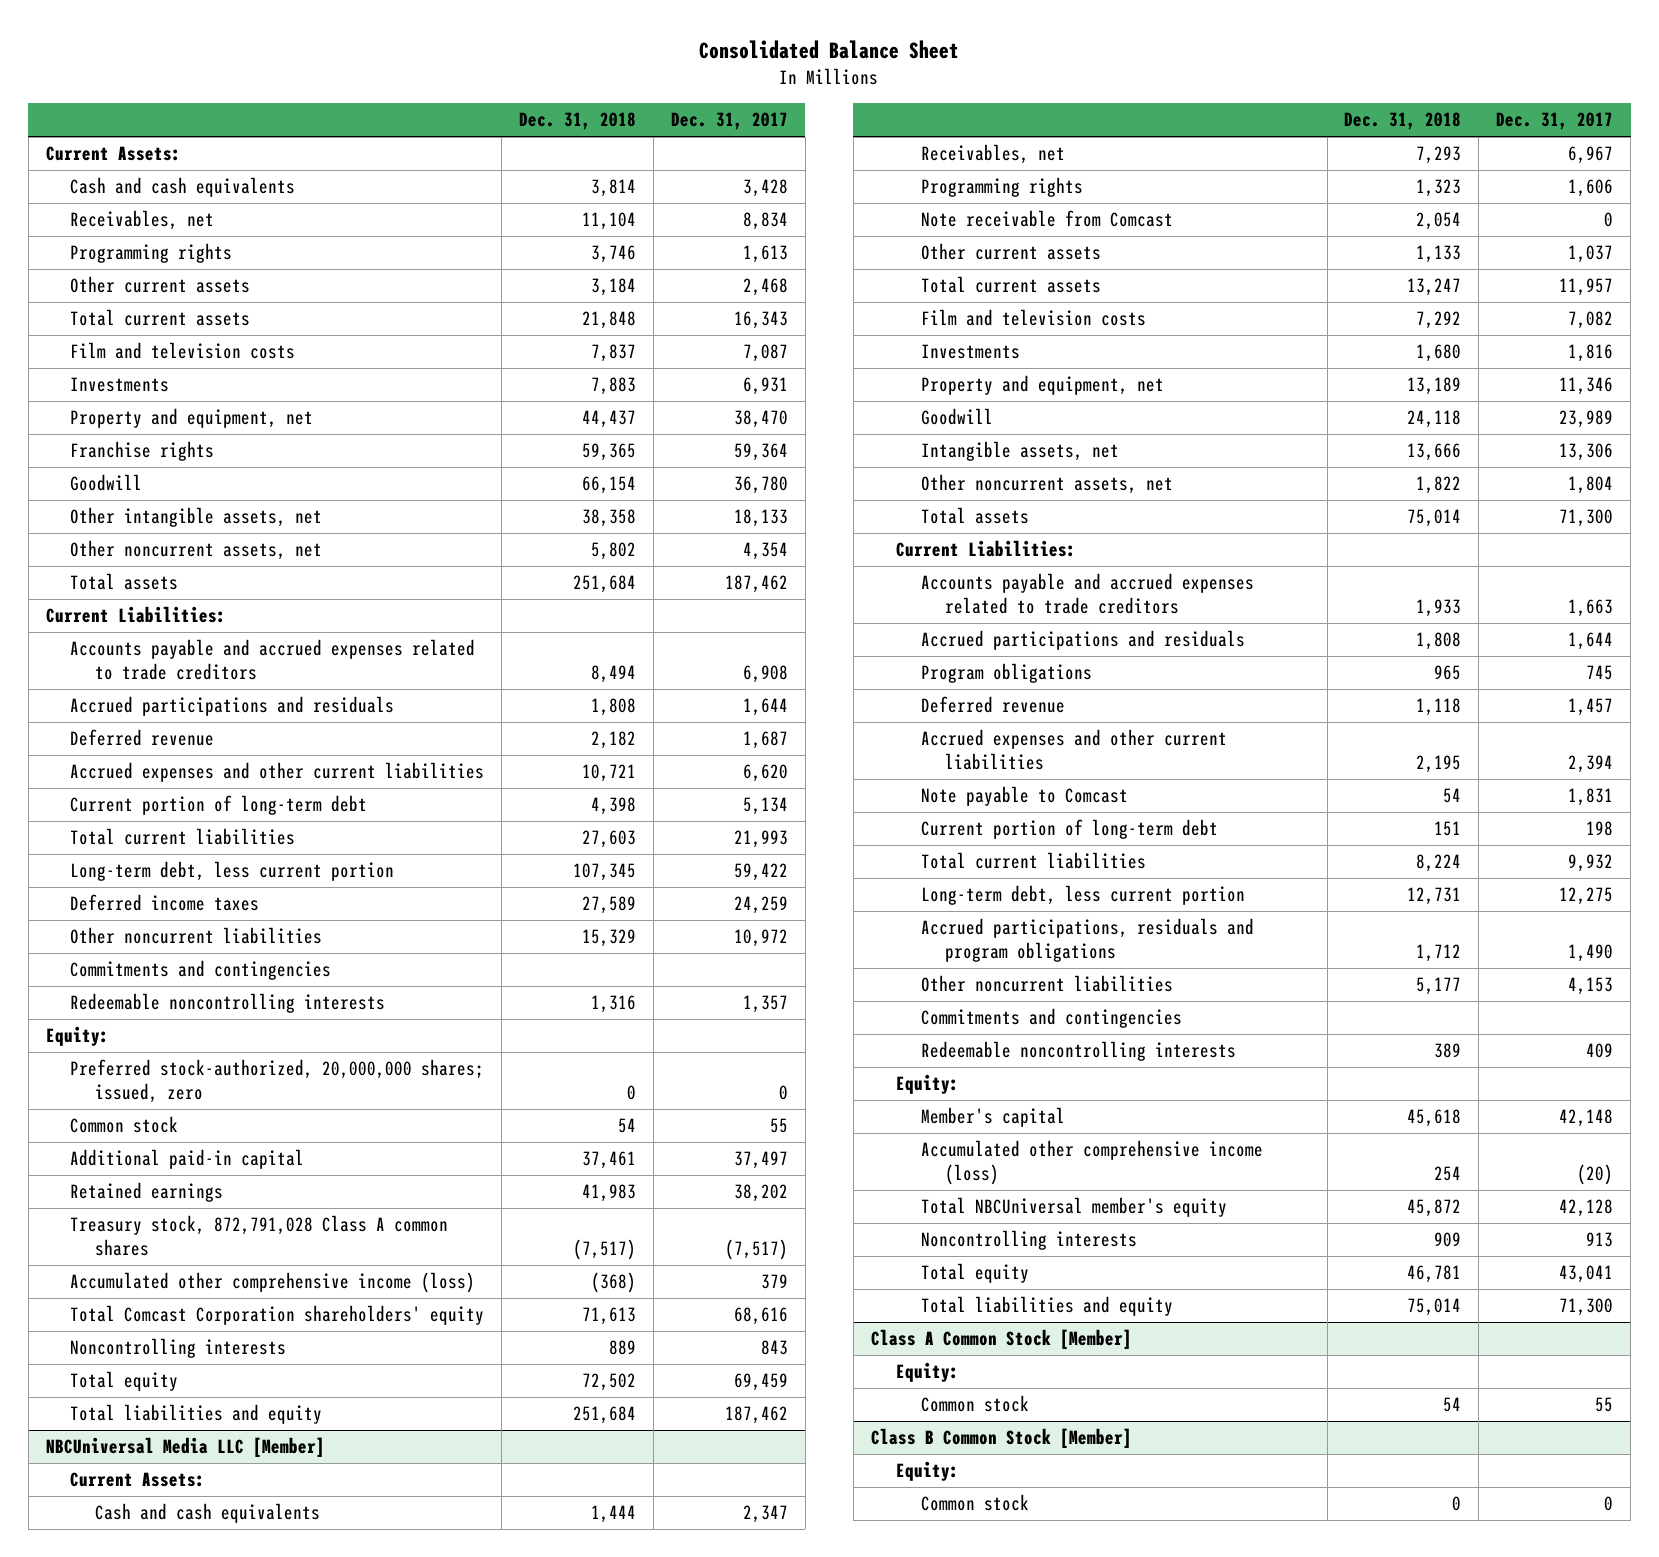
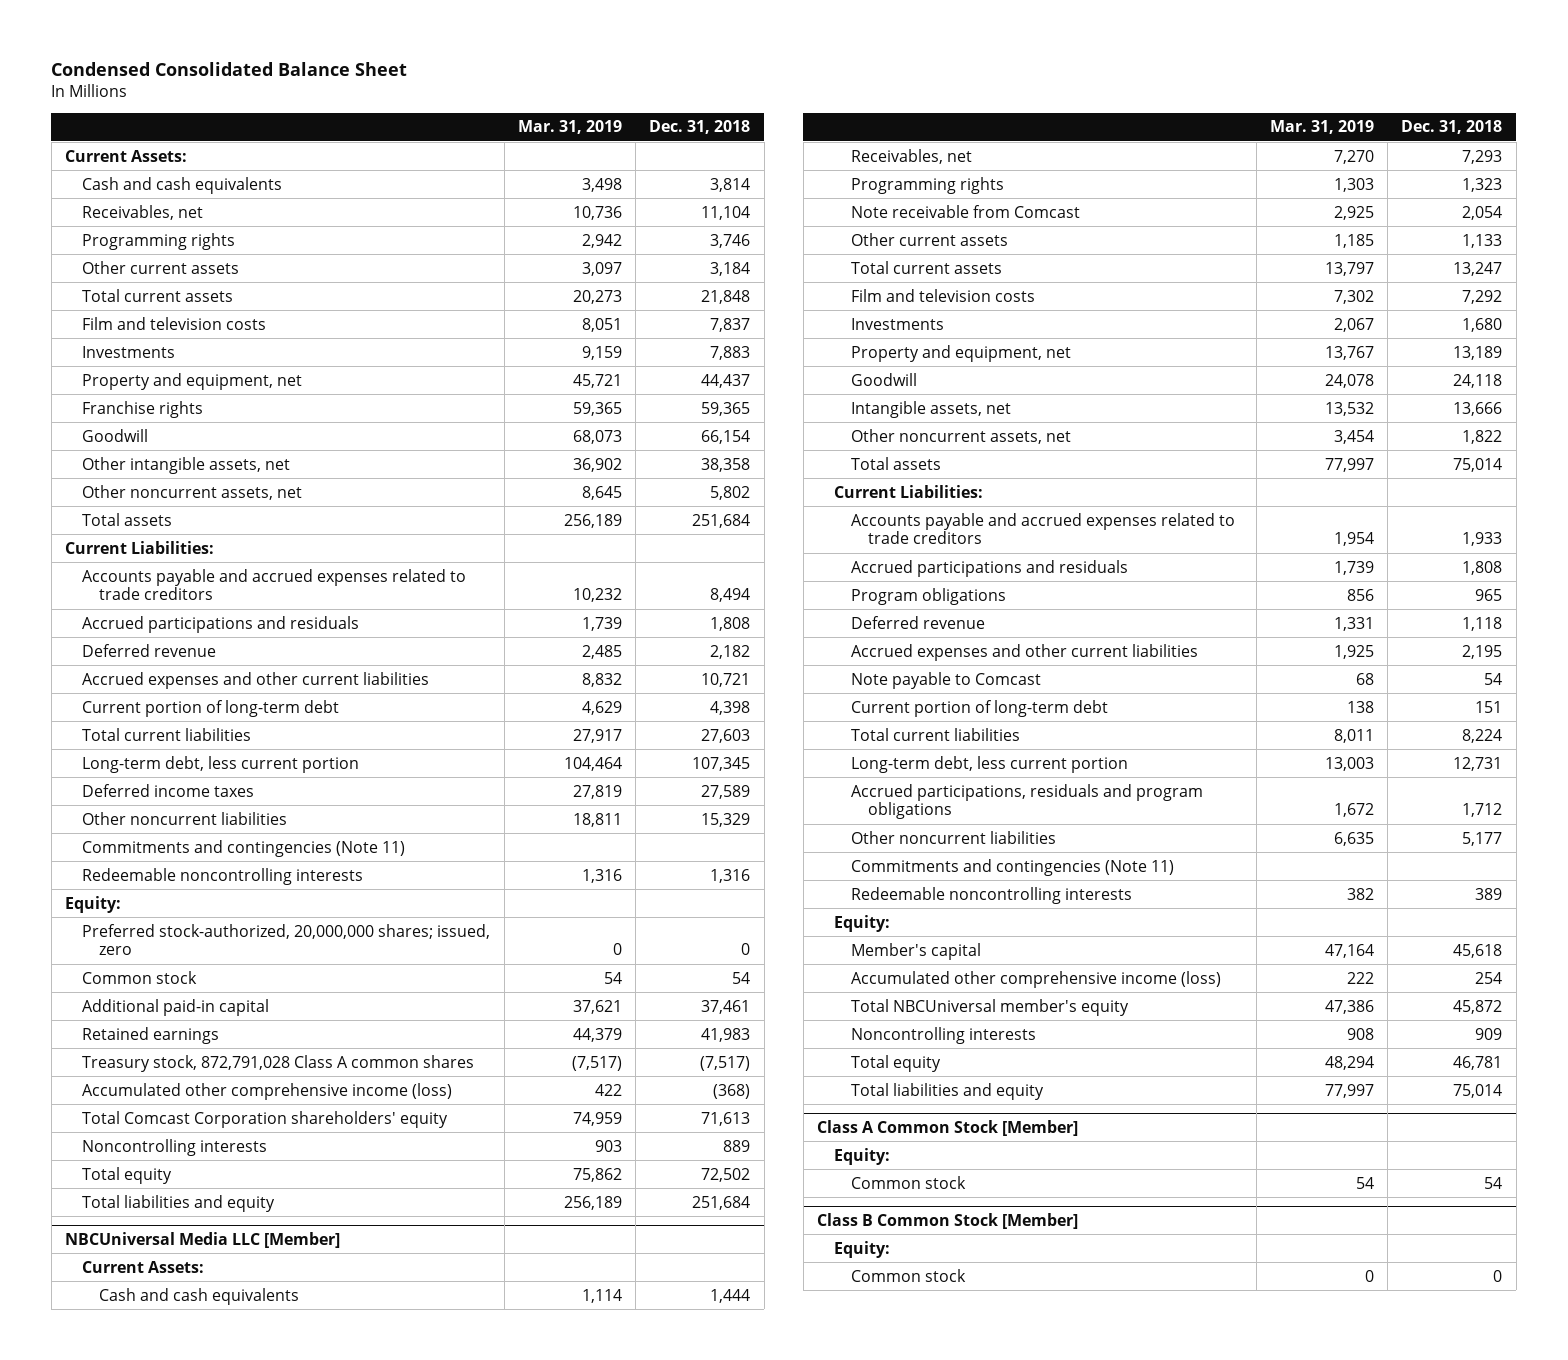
- Consolidated Balance Sheet
+ Condensed Consolidated Balance Sheet
- | Dec. 31, 2018 | Dec. 31, 2017
+ | Mar. 31, 2019 | Dec. 31, 2018
- Commitments and contingencies
+ Commitments and contingencies (Note 11)
@ NBCUniversal Media LLC [Member]
- Commitments and contingencies
+ Commitments and contingencies (Note 11)

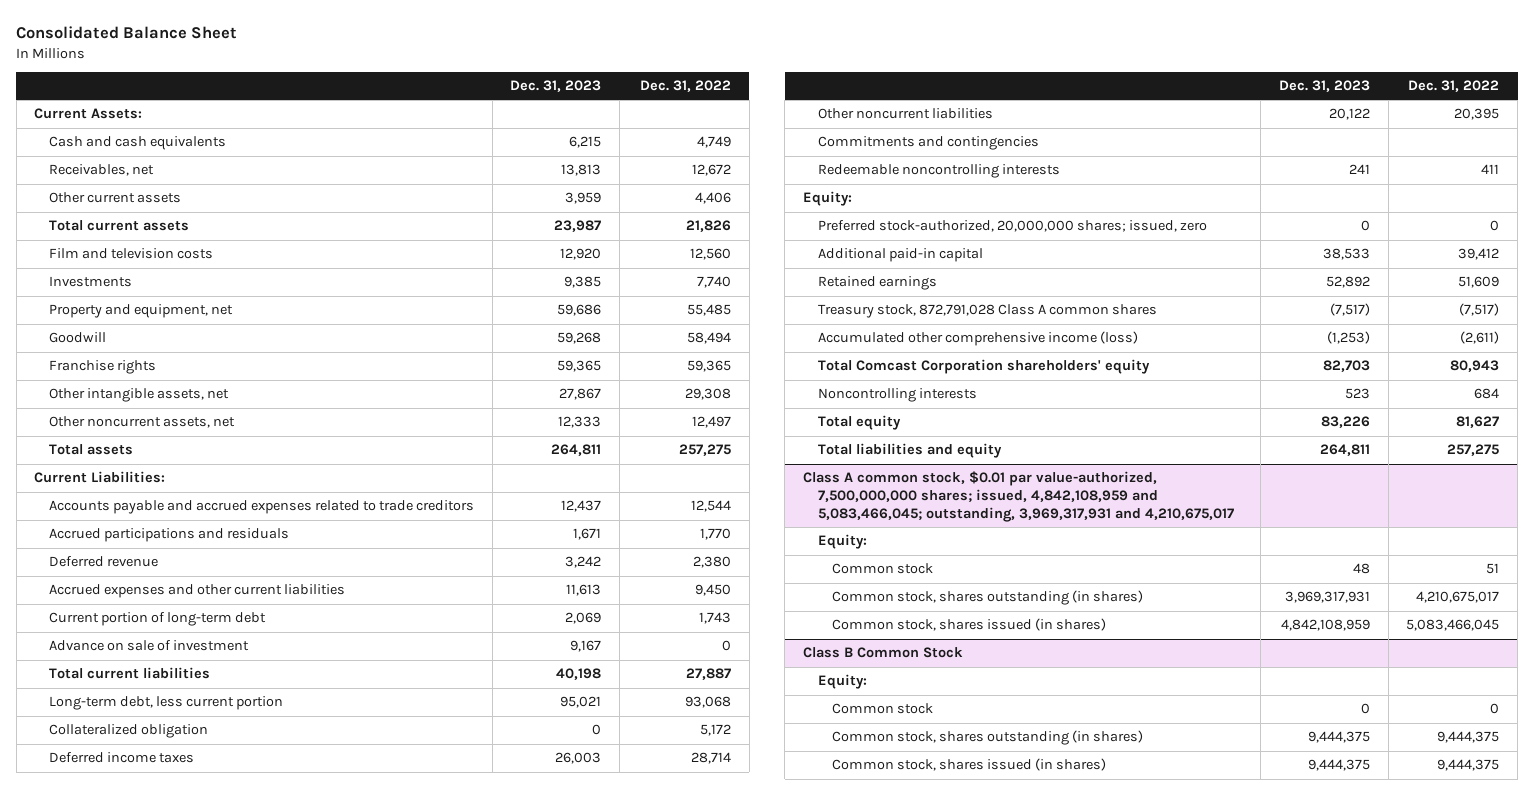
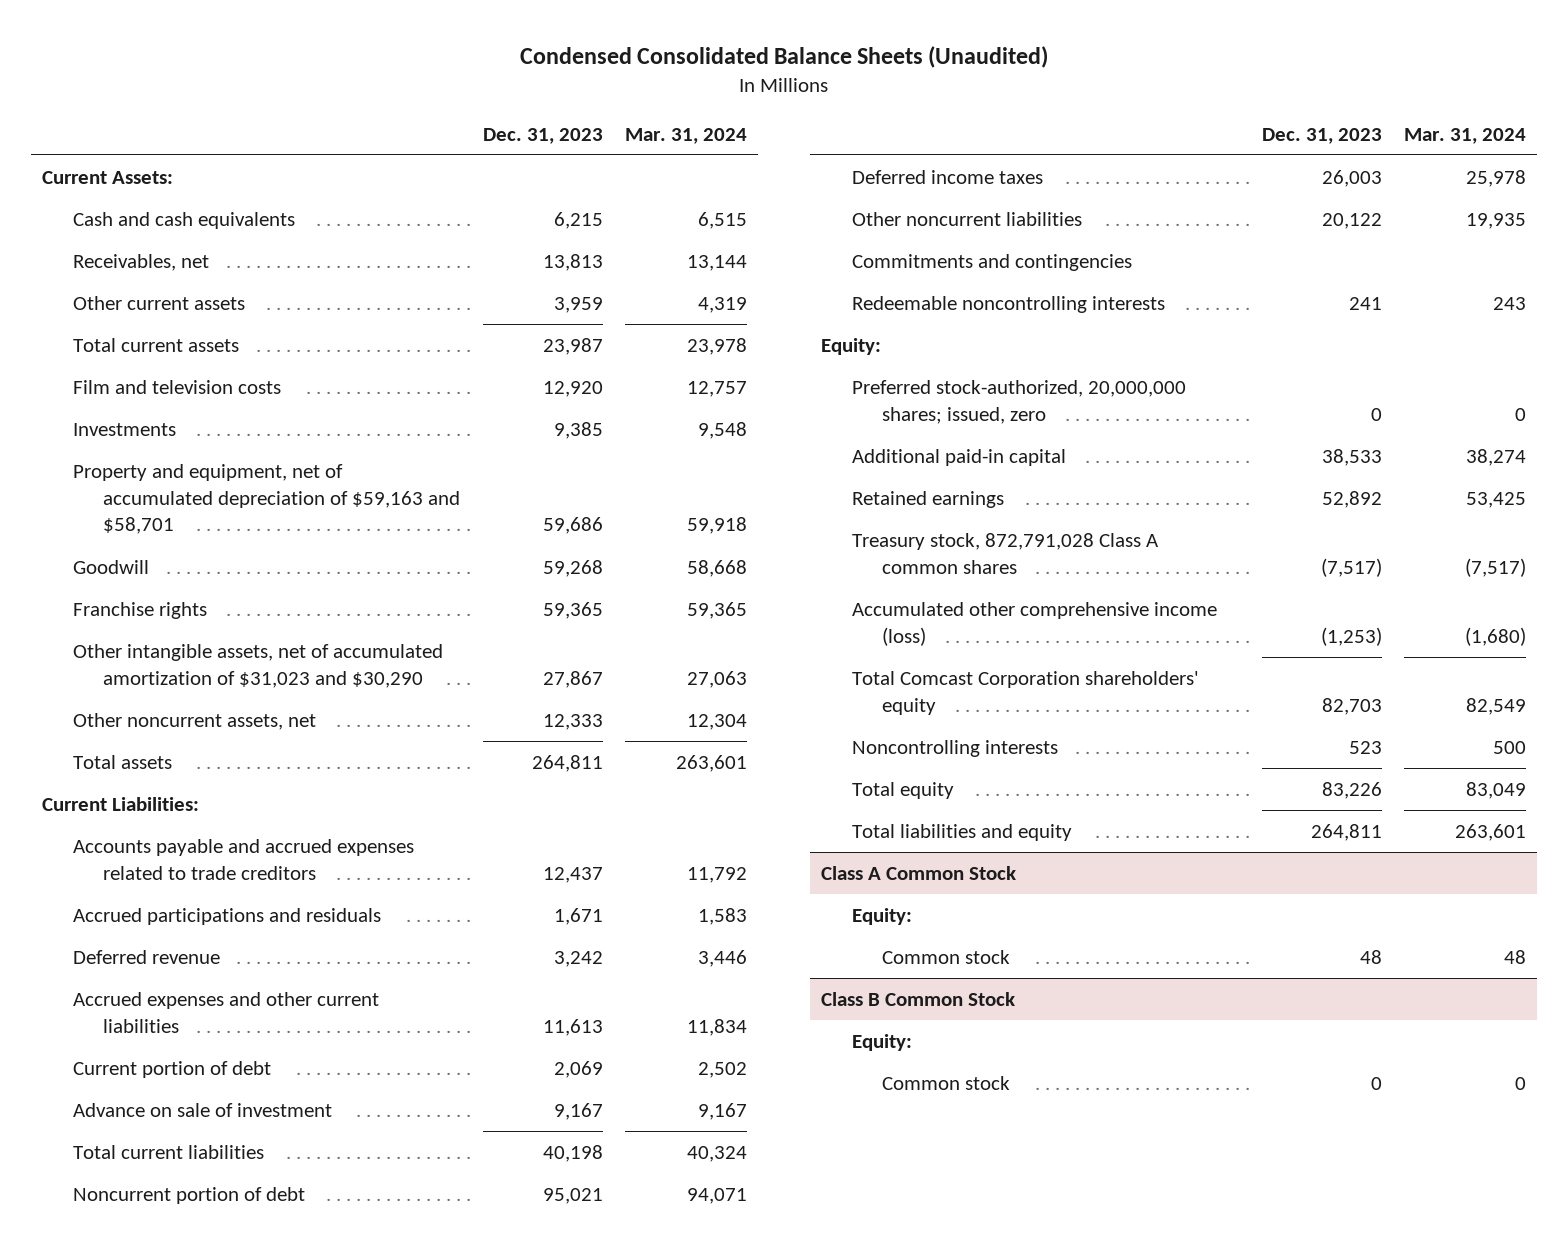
- Consolidated Balance Sheet
+ Condensed Consolidated Balance Sheets (Unaudited)
- | Dec. 31, 2023 | Dec. 31, 2022
+ | Dec. 31, 2023 | Mar. 31, 2024
- Property and equipment, net | 59,686 | 55,485
+ Property and equipment, net of accumulated depreciation of $59,163 and $58,701 | 59,686 | 59,918
- Other intangible assets, net | 27,867 | 29,308
+ Other intangible assets, net of accumulated amortization of $31,023 and $30,290 | 27,867 | 27,063
- Current portion of long-term debt | 2,069 | 1,743
+ Current portion of debt | 2,069 | 2,502
- Long-term debt, less current portion | 95,021 | 93,068
- Collateralized obligation | 0 | 5,172
+ Noncurrent portion of debt | 95,021 | 94,071
- Class A common stock, $0.01 par value-authorized, 7,500,000,000 shares; issued, 4,842,108,959 and 5,083,466,045; outstanding, 3,969,317,931 and 4,210,675,017
+ Class A Common Stock
- Common stock, shares outstanding (in shares) | 3,969,317,931 | 4,210,675,017
- Common stock, shares issued (in shares) | 4,842,108,959 | 5,083,466,045
@ Class B Common Stock
- Common stock, shares outstanding (in shares) | 9,444,375 | 9,444,375
- Common stock, shares issued (in shares) | 9,444,375 | 9,444,375

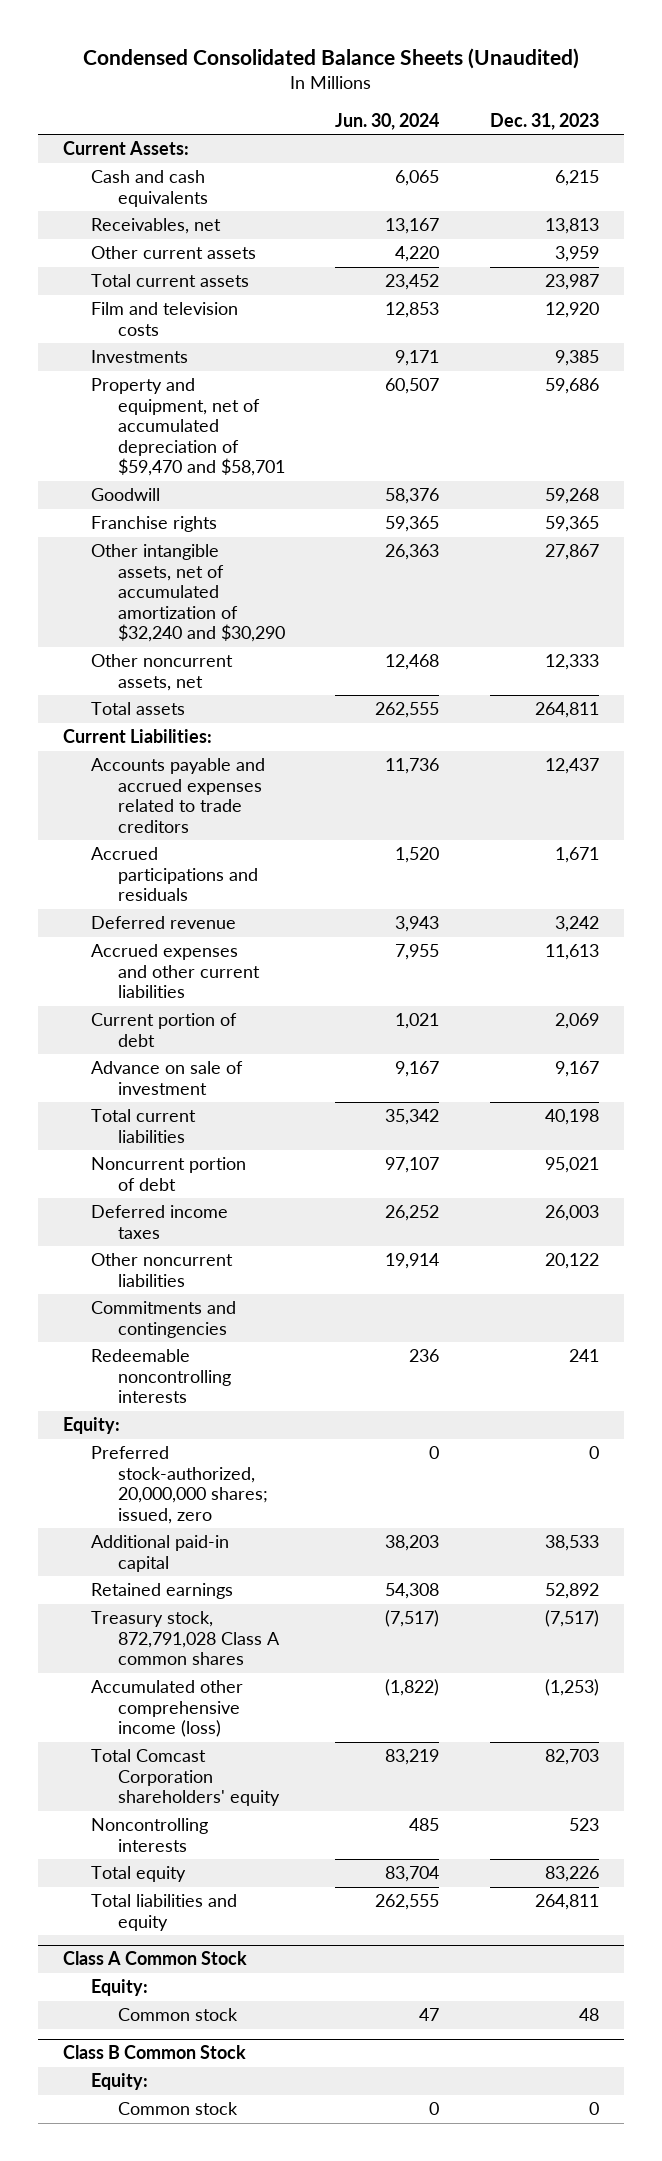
- | Dec. 31, 2023 | Mar. 31, 2024
+ | Jun. 30, 2024 | Dec. 31, 2023
- Property and equipment, net of accumulated depreciation of $59,163 and $58,701 | 59,686 | 59,918
+ Property and equipment, net of accumulated depreciation of $59,470 and $58,701 | 60,507 | 59,686
- Other intangible assets, net of accumulated amortization of $31,023 and $30,290 | 27,867 | 27,063
+ Other intangible assets, net of accumulated amortization of $32,240 and $30,290 | 26,363 | 27,867

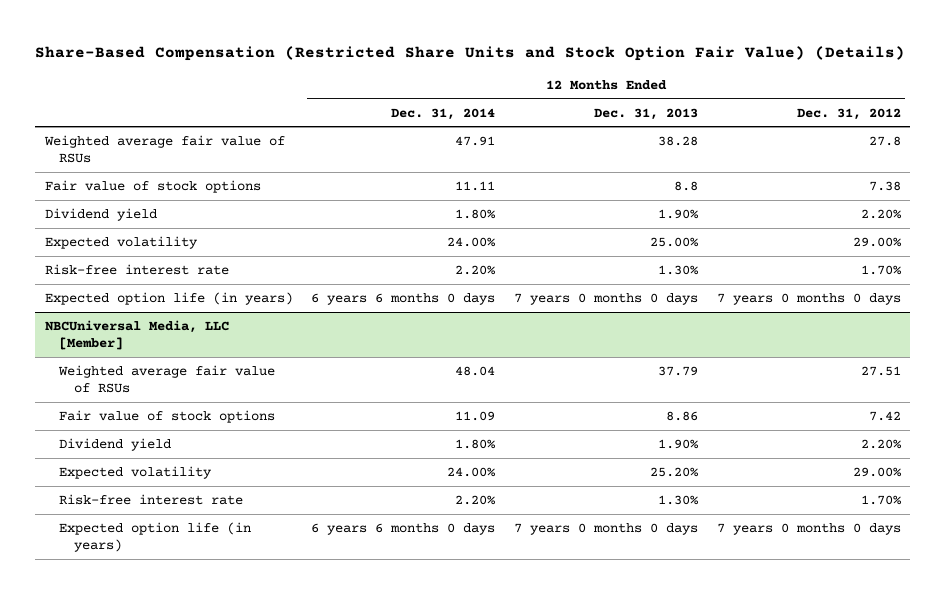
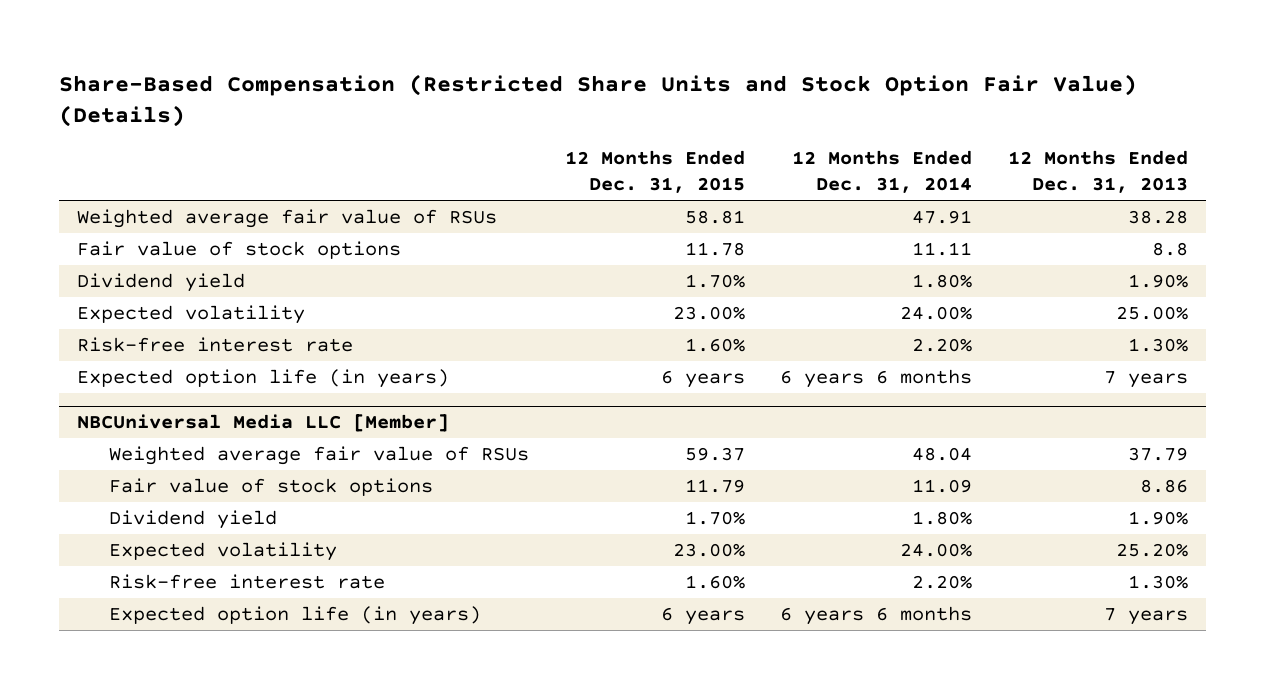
- | 12 Months Ended Dec. 31, 2014 | 12 Months Ended Dec. 31, 2013 | 12 Months Ended Dec. 31, 2012
+ | 12 Months Ended Dec. 31, 2015 | 12 Months Ended Dec. 31, 2014 | 12 Months Ended Dec. 31, 2013
- Expected option life (in years) | 6 years 6 months 0 days | 7 years 0 months 0 days | 7 years 0 months 0 days
- NBCUniversal Media, LLC [Member]
+ Expected option life (in years) | 6 years | 6 years 6 months | 7 years
+ NBCUniversal Media LLC [Member]
- Expected option life (in years) | 6 years 6 months 0 days | 7 years 0 months 0 days | 7 years 0 months 0 days
+ Expected option life (in years) | 6 years | 6 years 6 months | 7 years

